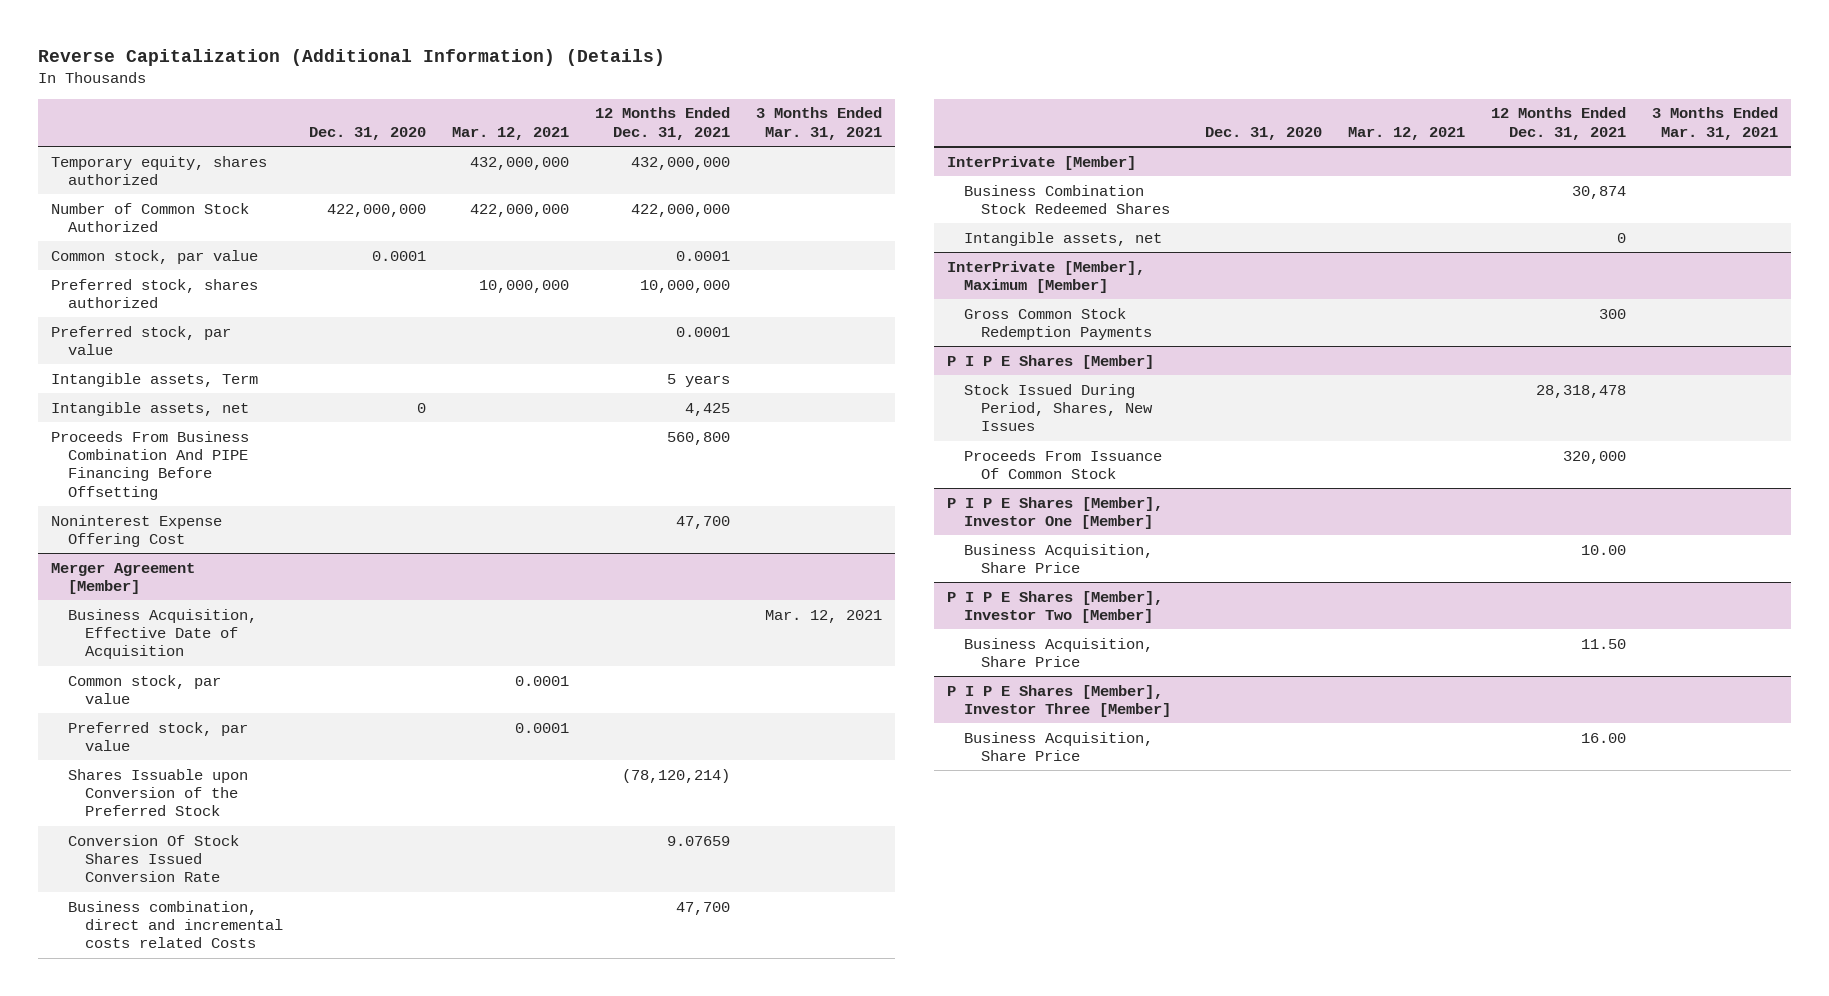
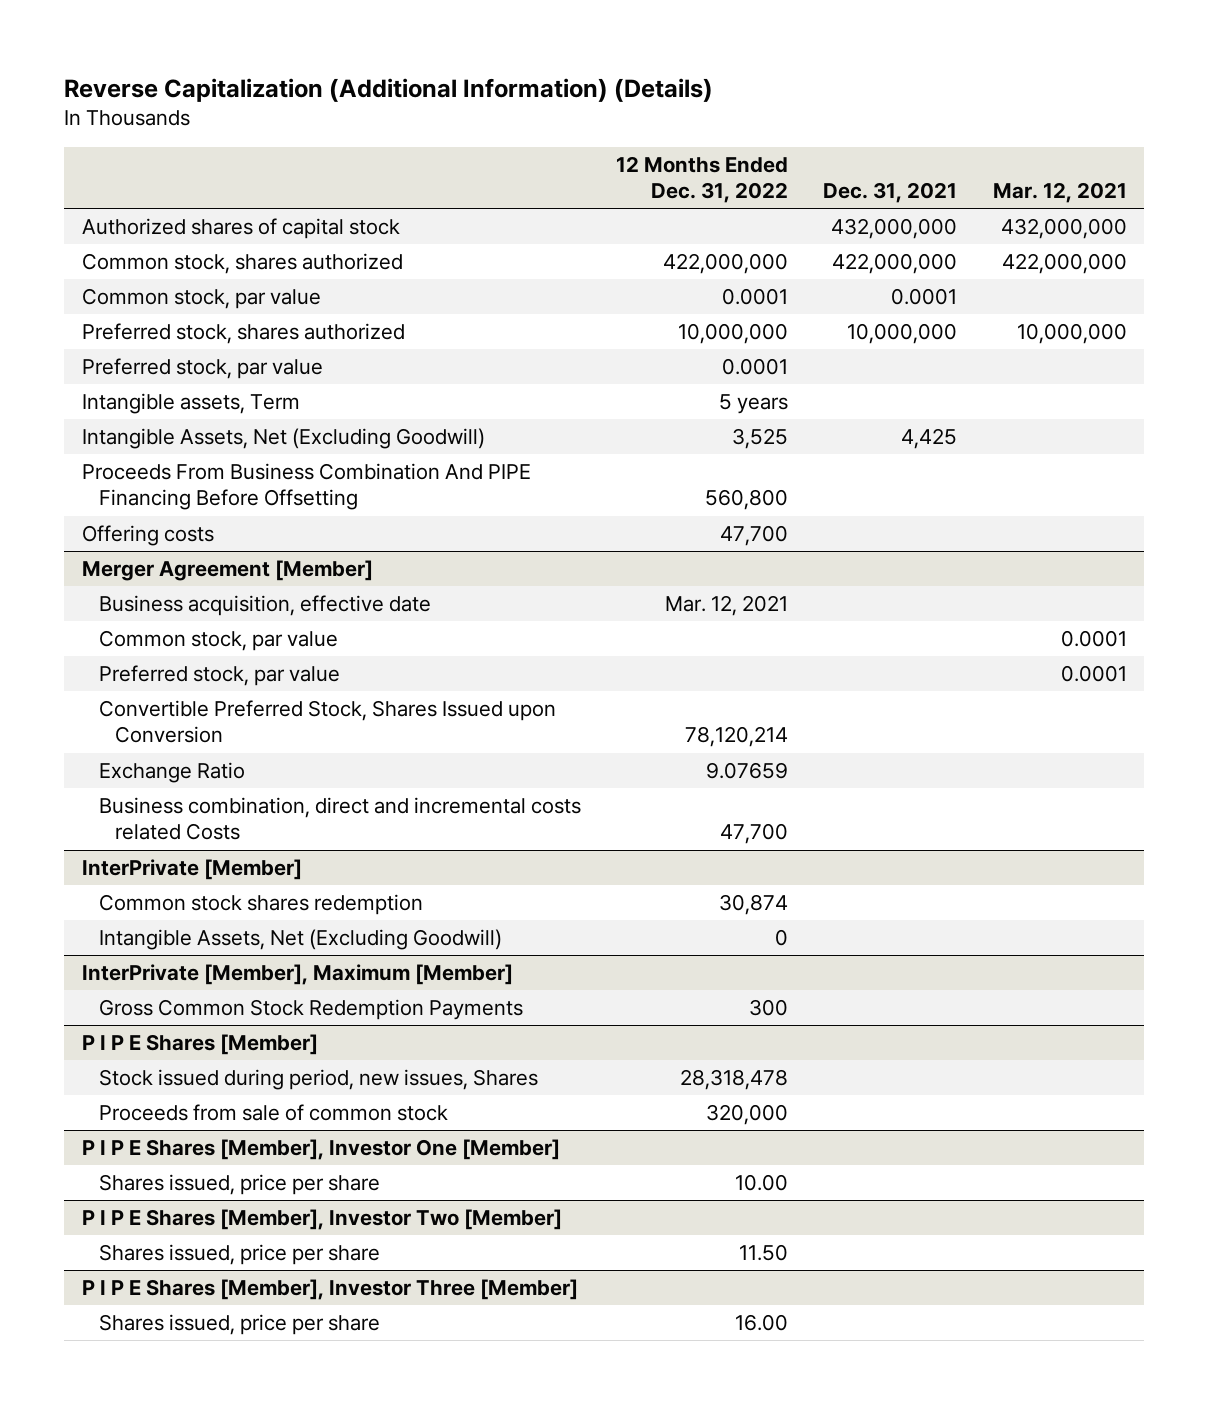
- | Dec. 31, 2020 | Mar. 12, 2021 | 12 Months Ended Dec. 31, 2021 | 3 Months Ended Mar. 31, 2021
+ | 12 Months Ended Dec. 31, 2022 | Dec. 31, 2021 | Mar. 12, 2021
- Temporary equity, shares authorized | | 432,000,000 | 432,000,000 |
- Number of Common Stock Authorized | 422,000,000 | 422,000,000 | 422,000,000 |
+ Authorized shares of capital stock | | 432,000,000 | 432,000,000
+ Common stock, shares authorized | 422,000,000 | 422,000,000 | 422,000,000
- Intangible assets, net | 0 | | 4,425 |
+ Intangible Assets, Net (Excluding Goodwill) | 3,525 | 4,425 |
- Noninterest Expense Offering Cost | | | 47,700 |
+ Offering costs | 47,700 | |
@ Merger Agreement [Member]
- Business Acquisition, Effective Date of Acquisition | | | | Mar. 12, 2021
+ Business acquisition, effective date | Mar. 12, 2021 | |
- Shares Issuable upon Conversion of the Preferred Stock | | | (78,120,214) |
- Conversion Of Stock Shares Issued Conversion Rate | | | 9.07659 |
+ Convertible Preferred Stock, Shares Issued upon Conversion | 78,120,214 | |
+ Exchange Ratio | 9.07659 | |
@ InterPrivate [Member]
- Business Combination Stock Redeemed Shares | | | 30,874 |
- Intangible assets, net | | | 0 |
+ Common stock shares redemption | 30,874 | |
+ Intangible Assets, Net (Excluding Goodwill) | 0 | |
@ P I P E Shares [Member]
- Stock Issued During Period, Shares, New Issues | | | 28,318,478 |
- Proceeds From Issuance Of Common Stock | | | 320,000 |
+ Stock issued during period, new issues, Shares | 28,318,478 | |
+ Proceeds from sale of common stock | 320,000 | |
@ P I P E Shares [Member], Investor One [Member]
- Business Acquisition, Share Price | | | 10.00 |
+ Shares issued, price per share | 10.00 | |
@ P I P E Shares [Member], Investor Two [Member]
- Business Acquisition, Share Price | | | 11.50 |
+ Shares issued, price per share | 11.50 | |
@ P I P E Shares [Member], Investor Three [Member]
- Business Acquisition, Share Price | | | 16.00 |
+ Shares issued, price per share | 16.00 | |

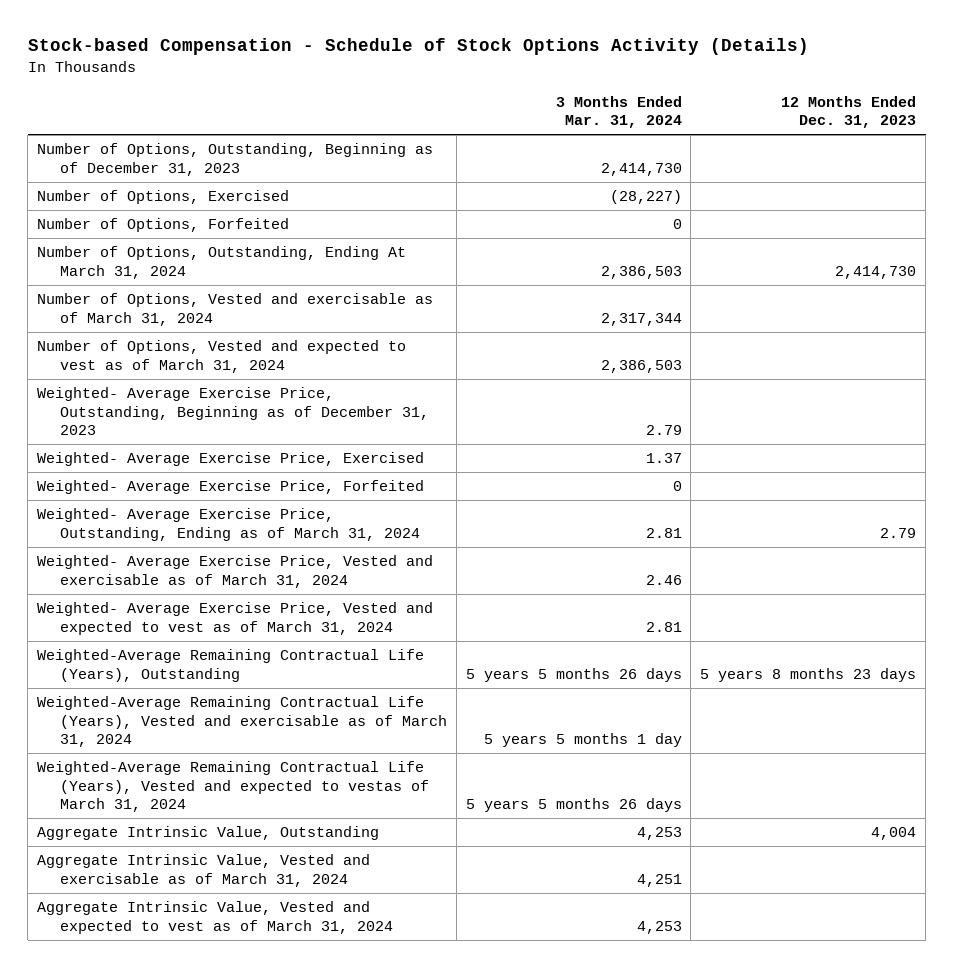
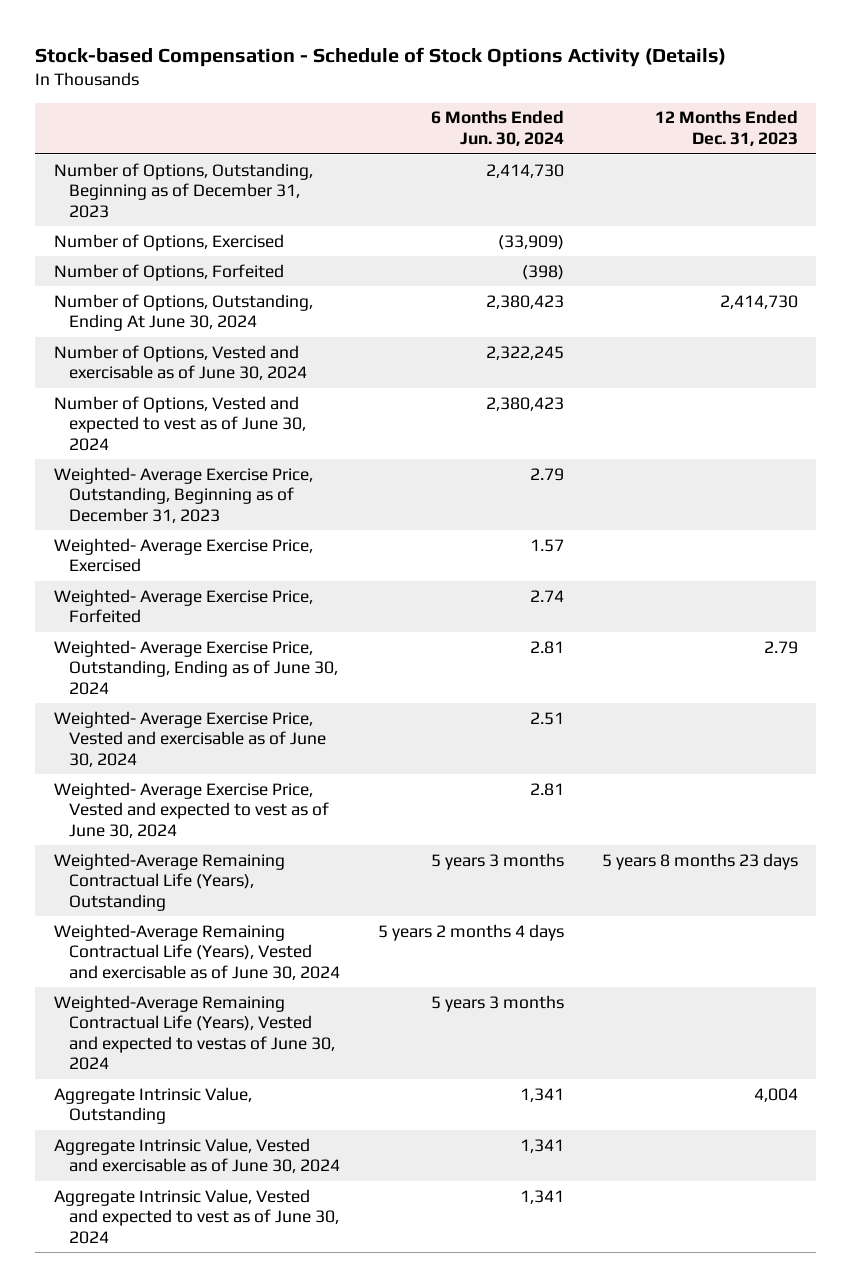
- | 3 Months Ended Mar. 31, 2024 | 12 Months Ended Dec. 31, 2023
+ | 6 Months Ended Jun. 30, 2024 | 12 Months Ended Dec. 31, 2023
- Number of Options, Outstanding, Ending At March 31, 2024 | 2,386,503 | 2,414,730
- Number of Options, Vested and exercisable as of March 31, 2024 | 2,317,344 |
- Number of Options, Vested and expected to vest as of March 31, 2024 | 2,386,503 |
+ Number of Options, Outstanding, Ending At June 30, 2024 | 2,380,423 | 2,414,730
+ Number of Options, Vested and exercisable as of June 30, 2024 | 2,322,245 |
+ Number of Options, Vested and expected to vest as of June 30, 2024 | 2,380,423 |
- Weighted- Average Exercise Price, Outstanding, Ending as of March 31, 2024 | 2.81 | 2.79
- Weighted- Average Exercise Price, Vested and exercisable as of March 31, 2024 | 2.46 |
- Weighted- Average Exercise Price, Vested and expected to vest as of March 31, 2024 | 2.81 |
+ Weighted- Average Exercise Price, Outstanding, Ending as of June 30, 2024 | 2.81 | 2.79
+ Weighted- Average Exercise Price, Vested and exercisable as of June 30, 2024 | 2.51 |
+ Weighted- Average Exercise Price, Vested and expected to vest as of June 30, 2024 | 2.81 |
- Weighted-Average Remaining Contractual Life (Years), Vested and exercisable as of March 31, 2024 | 5 years 5 months 1 day |
- Weighted-Average Remaining Contractual Life (Years), Vested and expected to vestas of March 31, 2024 | 5 years 5 months 26 days |
+ Weighted-Average Remaining Contractual Life (Years), Vested and exercisable as of June 30, 2024 | 5 years 2 months 4 days |
+ Weighted-Average Remaining Contractual Life (Years), Vested and expected to vestas of June 30, 2024 | 5 years 3 months |
- Aggregate Intrinsic Value, Vested and exercisable as of March 31, 2024 | 4,251 |
- Aggregate Intrinsic Value, Vested and expected to vest as of March 31, 2024 | 4,253 |
+ Aggregate Intrinsic Value, Vested and exercisable as of June 30, 2024 | 1,341 |
+ Aggregate Intrinsic Value, Vested and expected to vest as of June 30, 2024 | 1,341 |

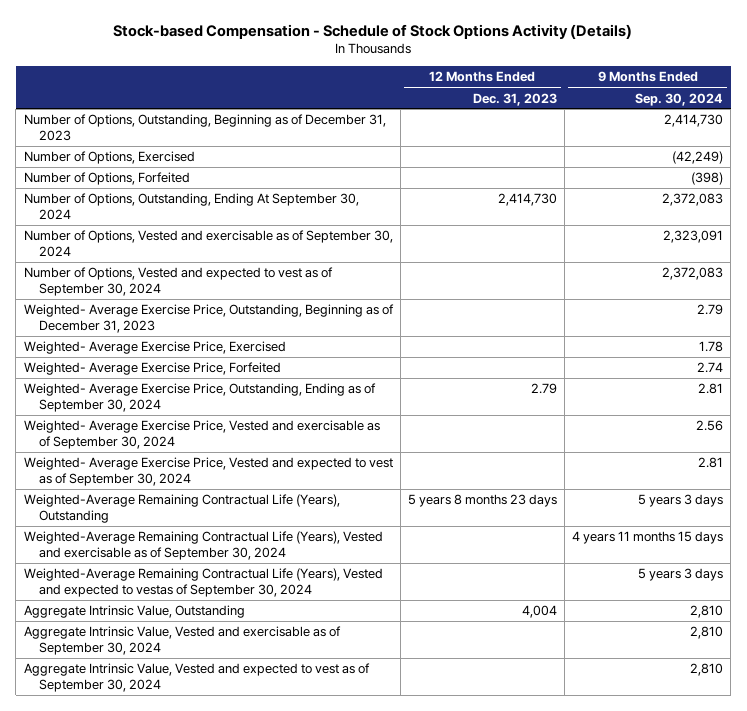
- | 6 Months Ended Jun. 30, 2024 | 12 Months Ended Dec. 31, 2023
+ | 12 Months Ended Dec. 31, 2023 | 9 Months Ended Sep. 30, 2024
- Number of Options, Outstanding, Ending At June 30, 2024 | 2,380,423 | 2,414,730
- Number of Options, Vested and exercisable as of June 30, 2024 | 2,322,245 |
- Number of Options, Vested and expected to vest as of June 30, 2024 | 2,380,423 |
+ Number of Options, Outstanding, Ending At September 30, 2024 | 2,414,730 | 2,372,083
+ Number of Options, Vested and exercisable as of September 30, 2024 | | 2,323,091
+ Number of Options, Vested and expected to vest as of September 30, 2024 | | 2,372,083
- Weighted- Average Exercise Price, Outstanding, Ending as of June 30, 2024 | 2.81 | 2.79
- Weighted- Average Exercise Price, Vested and exercisable as of June 30, 2024 | 2.51 |
- Weighted- Average Exercise Price, Vested and expected to vest as of June 30, 2024 | 2.81 |
+ Weighted- Average Exercise Price, Outstanding, Ending as of September 30, 2024 | 2.79 | 2.81
+ Weighted- Average Exercise Price, Vested and exercisable as of September 30, 2024 | | 2.56
+ Weighted- Average Exercise Price, Vested and expected to vest as of September 30, 2024 | | 2.81
- Weighted-Average Remaining Contractual Life (Years), Vested and exercisable as of June 30, 2024 | 5 years 2 months 4 days |
- Weighted-Average Remaining Contractual Life (Years), Vested and expected to vestas of June 30, 2024 | 5 years 3 months |
+ Weighted-Average Remaining Contractual Life (Years), Vested and exercisable as of September 30, 2024 | | 4 years 11 months 15 days
+ Weighted-Average Remaining Contractual Life (Years), Vested and expected to vestas of September 30, 2024 | | 5 years 3 days
- Aggregate Intrinsic Value, Vested and exercisable as of June 30, 2024 | 1,341 |
- Aggregate Intrinsic Value, Vested and expected to vest as of June 30, 2024 | 1,341 |
+ Aggregate Intrinsic Value, Vested and exercisable as of September 30, 2024 | | 2,810
+ Aggregate Intrinsic Value, Vested and expected to vest as of September 30, 2024 | | 2,810

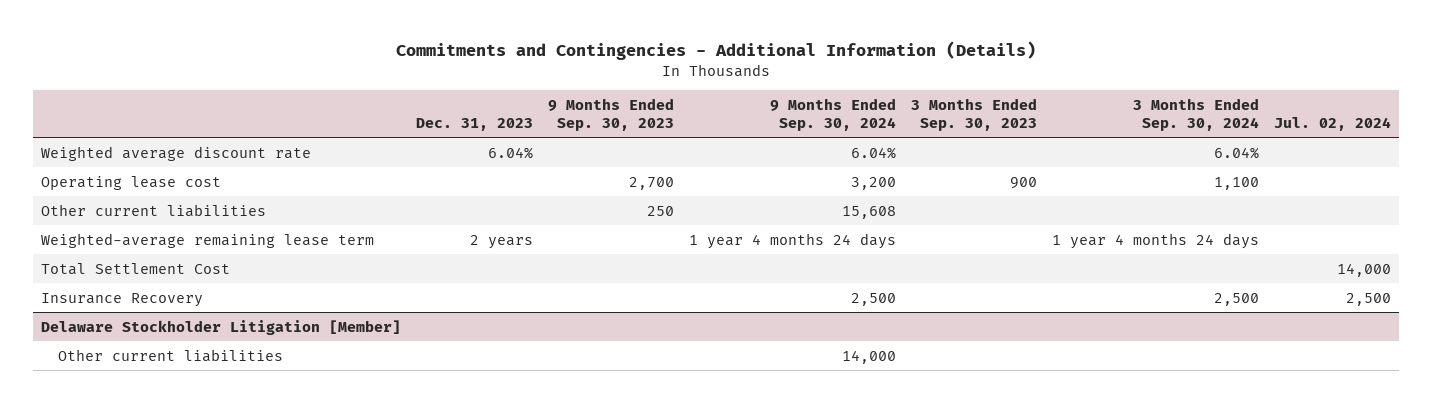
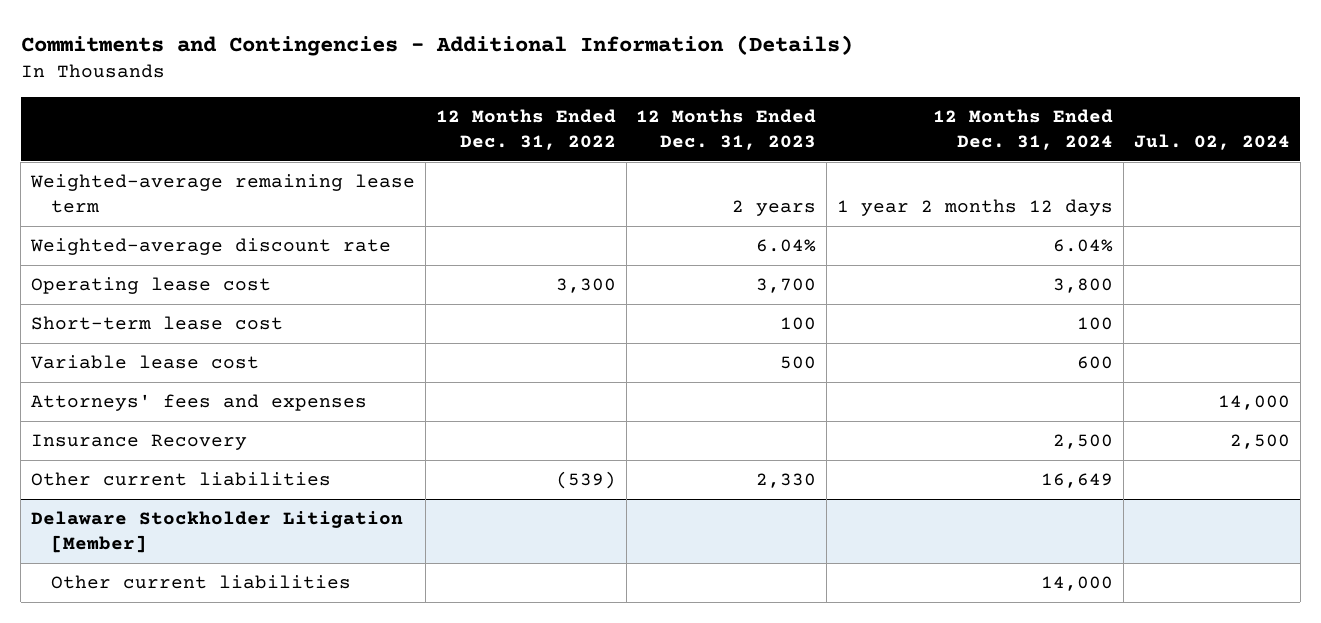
- | Dec. 31, 2023 | 9 Months Ended Sep. 30, 2023 | 9 Months Ended Sep. 30, 2024 | 3 Months Ended Sep. 30, 2023 | 3 Months Ended Sep. 30, 2024 | Jul. 02, 2024
+ | 12 Months Ended Dec. 31, 2022 | 12 Months Ended Dec. 31, 2023 | 12 Months Ended Dec. 31, 2024 | Jul. 02, 2024
- Weighted average discount rate | 6.04% | | 6.04% | | 6.04% |
- Total Settlement Cost | | | | | | 14,000
+ Weighted-average discount rate | | 6.04% | 6.04% |
moved down: Operating lease cost | 3,300 | 3,700 | 3,800 |
+ Short-term lease cost | | 100 | 100 |
+ Variable lease cost | | 500 | 600 |
+ Attorneys' fees and expenses | | | | 14,000
moved down: Other current liabilities | (539) | 2,330 | 16,649 |

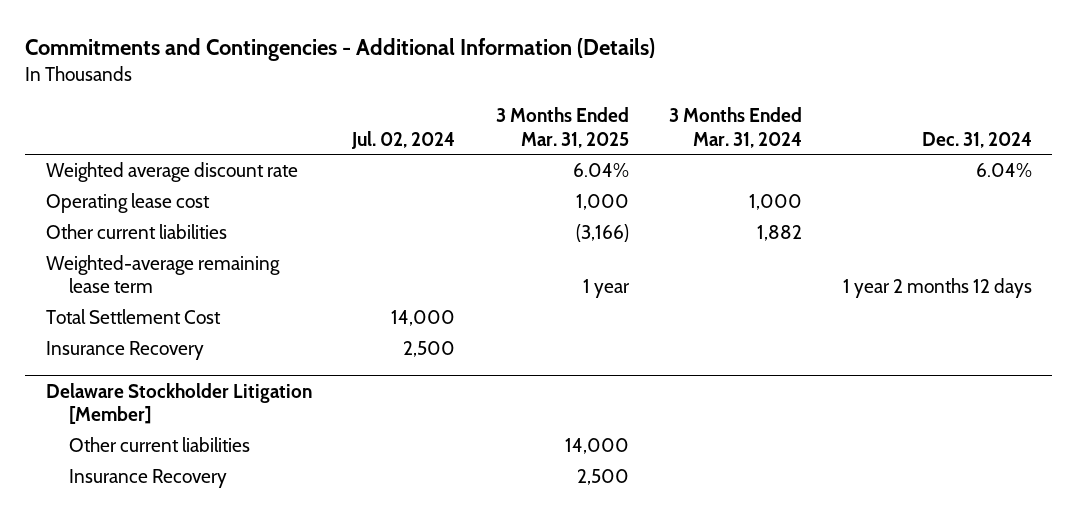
- | 12 Months Ended Dec. 31, 2022 | 12 Months Ended Dec. 31, 2023 | 12 Months Ended Dec. 31, 2024 | Jul. 02, 2024
+ | Jul. 02, 2024 | 3 Months Ended Mar. 31, 2025 | 3 Months Ended Mar. 31, 2024 | Dec. 31, 2024
- Weighted-average discount rate | | 6.04% | 6.04% |
+ Weighted average discount rate | | 6.04% | | 6.04%
- Short-term lease cost | | 100 | 100 |
- Variable lease cost | | 500 | 600 |
- Attorneys' fees and expenses | | | | 14,000
moved down: Weighted-average remaining lease term | | 1 year | | 1 year 2 months 12 days
+ Total Settlement Cost | 14,000 | | |
moved down: Insurance Recovery | 2,500 | | |
@ Delaware Stockholder Litigation [Member]
+ Insurance Recovery | | 2,500 | |

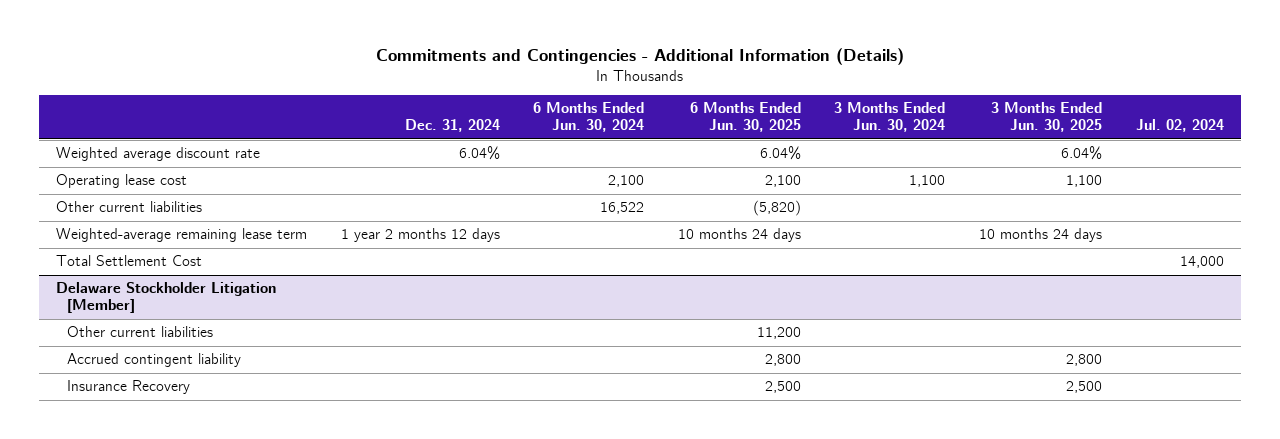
- | Jul. 02, 2024 | 3 Months Ended Mar. 31, 2025 | 3 Months Ended Mar. 31, 2024 | Dec. 31, 2024
+ | Dec. 31, 2024 | 6 Months Ended Jun. 30, 2024 | 6 Months Ended Jun. 30, 2025 | 3 Months Ended Jun. 30, 2024 | 3 Months Ended Jun. 30, 2025 | Jul. 02, 2024
- Insurance Recovery | 2,500 | | |
@ Delaware Stockholder Litigation [Member]
+ Accrued contingent liability | | | 2,800 | | 2,800 |

